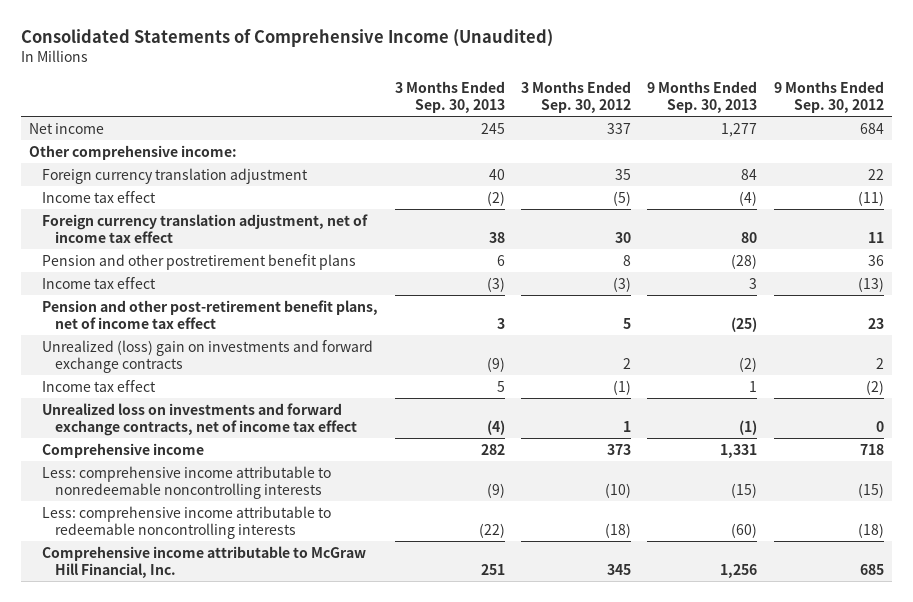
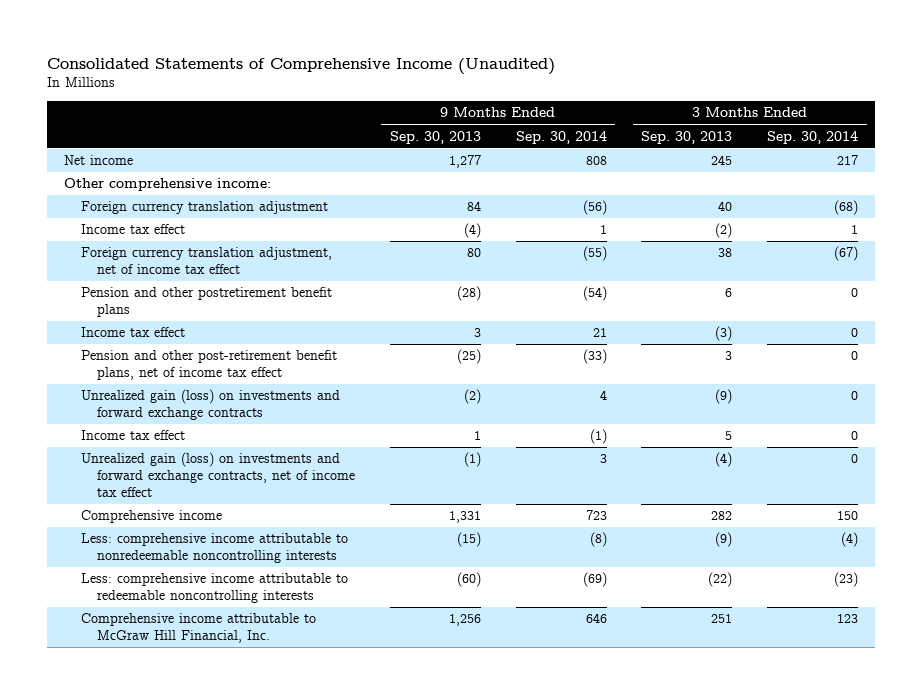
- | 3 Months Ended Sep. 30, 2013 | 3 Months Ended Sep. 30, 2012 | 9 Months Ended Sep. 30, 2013 | 9 Months Ended Sep. 30, 2012
+ | 9 Months Ended Sep. 30, 2013 | 9 Months Ended Sep. 30, 2014 | 3 Months Ended Sep. 30, 2013 | 3 Months Ended Sep. 30, 2014
- Unrealized (loss) gain on investments and forward exchange contracts | (9) | 2 | (2) | 2
+ Unrealized gain (loss) on investments and forward exchange contracts | (2) | 4 | (9) | 0
- Unrealized loss on investments and forward exchange contracts, net of income tax effect | (4) | 1 | (1) | 0
+ Unrealized gain (loss) on investments and forward exchange contracts, net of income tax effect | (1) | 3 | (4) | 0

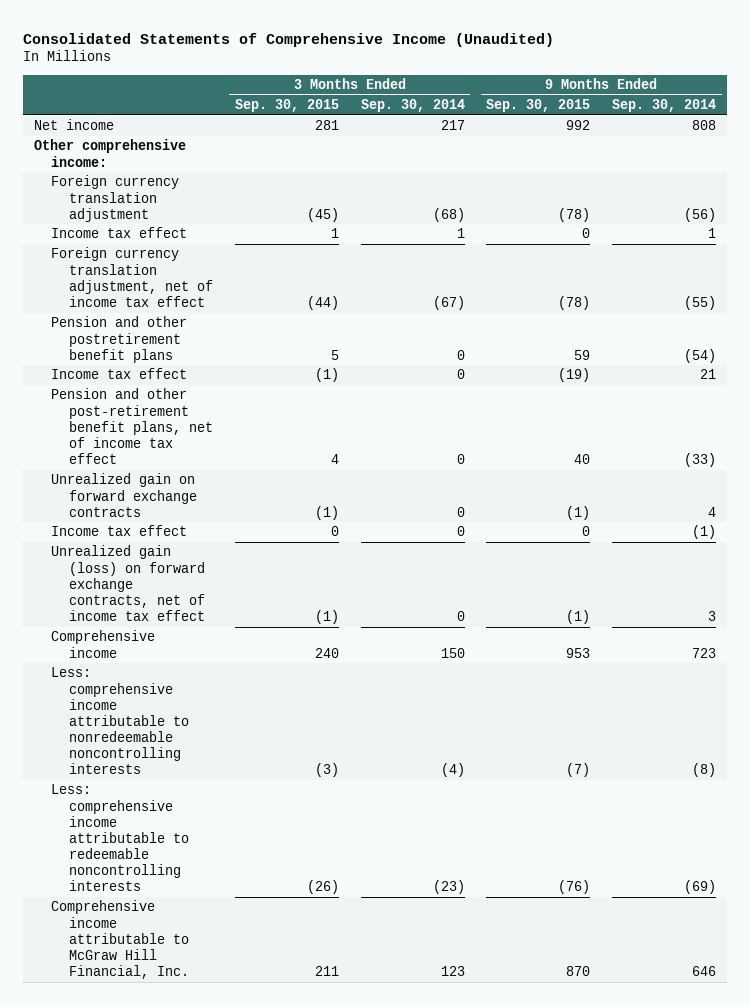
- | 9 Months Ended Sep. 30, 2013 | 9 Months Ended Sep. 30, 2014 | 3 Months Ended Sep. 30, 2013 | 3 Months Ended Sep. 30, 2014
+ | 3 Months Ended Sep. 30, 2015 | 3 Months Ended Sep. 30, 2014 | 9 Months Ended Sep. 30, 2015 | 9 Months Ended Sep. 30, 2014
- Unrealized gain (loss) on investments and forward exchange contracts | (2) | 4 | (9) | 0
+ Unrealized gain on forward exchange contracts | (1) | 0 | (1) | 4
- Unrealized gain (loss) on investments and forward exchange contracts, net of income tax effect | (1) | 3 | (4) | 0
+ Unrealized gain (loss) on forward exchange contracts, net of income tax effect | (1) | 0 | (1) | 3

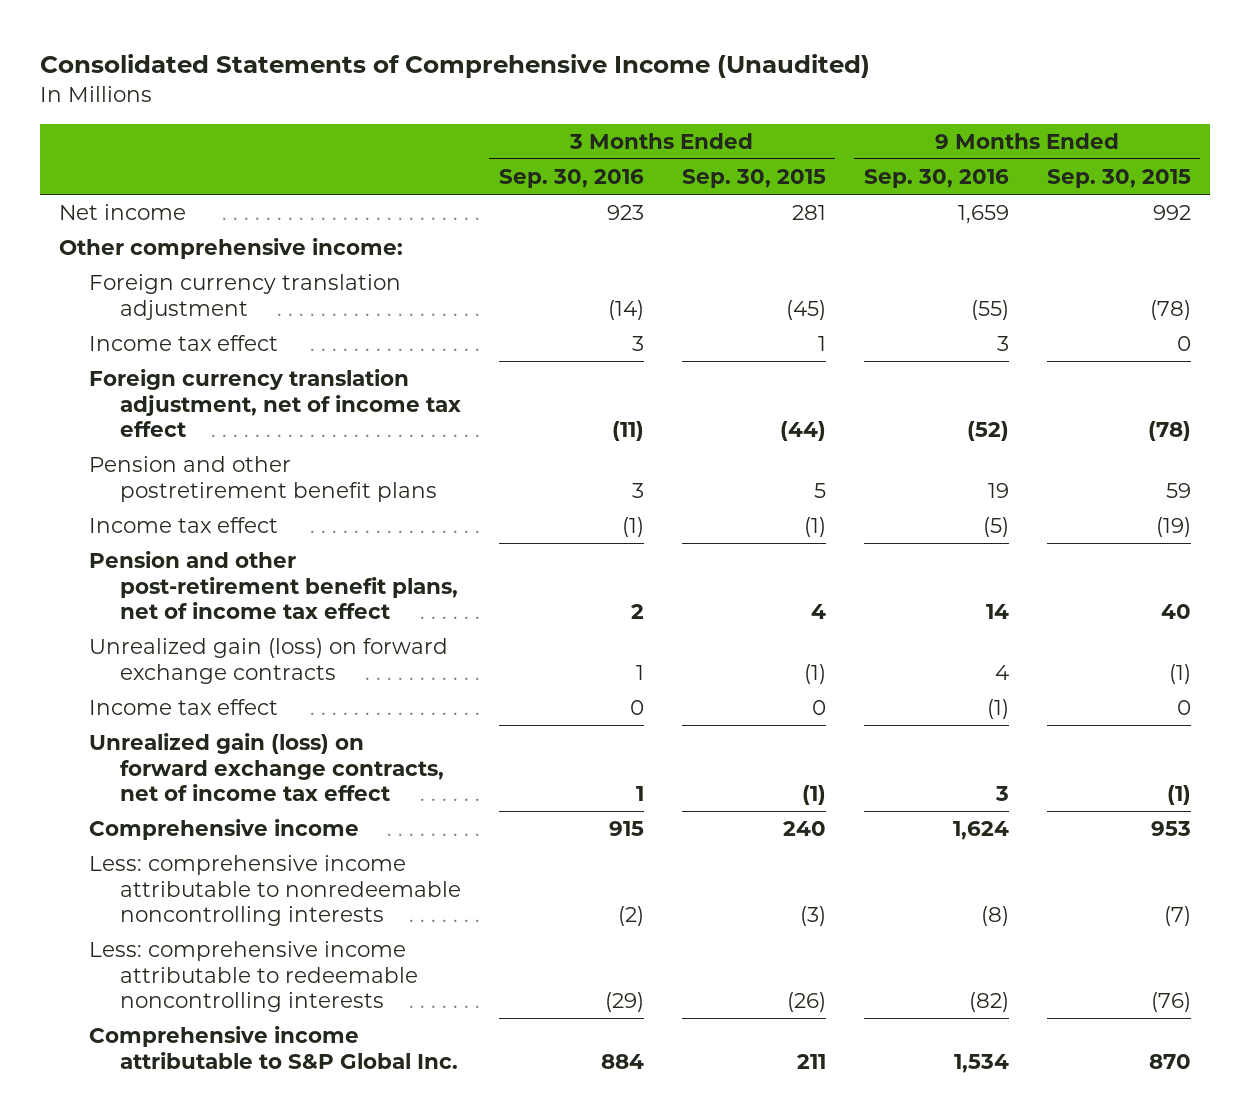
- | 3 Months Ended Sep. 30, 2015 | 3 Months Ended Sep. 30, 2014 | 9 Months Ended Sep. 30, 2015 | 9 Months Ended Sep. 30, 2014
+ | 3 Months Ended Sep. 30, 2016 | 3 Months Ended Sep. 30, 2015 | 9 Months Ended Sep. 30, 2016 | 9 Months Ended Sep. 30, 2015
- Unrealized gain on forward exchange contracts | (1) | 0 | (1) | 4
+ Unrealized gain (loss) on forward exchange contracts | 1 | (1) | 4 | (1)
- Comprehensive income attributable to McGraw Hill Financial, Inc. | 211 | 123 | 870 | 646
+ Comprehensive income attributable to S&P Global Inc. | 884 | 211 | 1,534 | 870

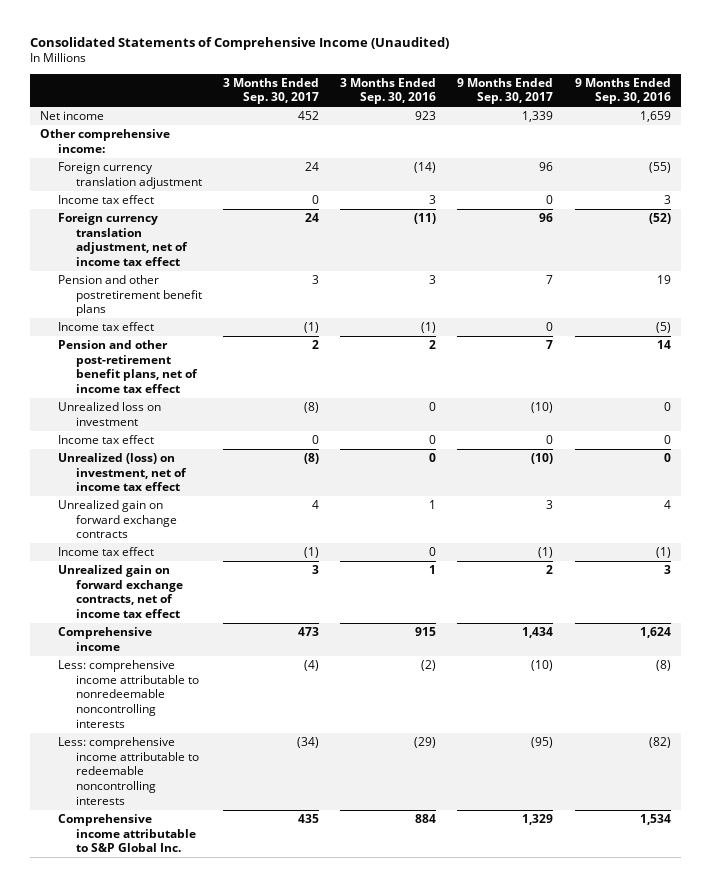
- | 3 Months Ended Sep. 30, 2016 | 3 Months Ended Sep. 30, 2015 | 9 Months Ended Sep. 30, 2016 | 9 Months Ended Sep. 30, 2015
+ | 3 Months Ended Sep. 30, 2017 | 3 Months Ended Sep. 30, 2016 | 9 Months Ended Sep. 30, 2017 | 9 Months Ended Sep. 30, 2016
- Unrealized gain (loss) on forward exchange contracts | 1 | (1) | 4 | (1)
+ Unrealized loss on investment | (8) | 0 | (10) | 0
+ Income tax effect | 0 | 0 | 0 | 0
+ Unrealized (loss) on investment, net of income tax effect | (8) | 0 | (10) | 0
+ Unrealized gain on forward exchange contracts | 4 | 1 | 3 | 4
- Unrealized gain (loss) on forward exchange contracts, net of income tax effect | 1 | (1) | 3 | (1)
+ Unrealized gain on forward exchange contracts, net of income tax effect | 3 | 1 | 2 | 3

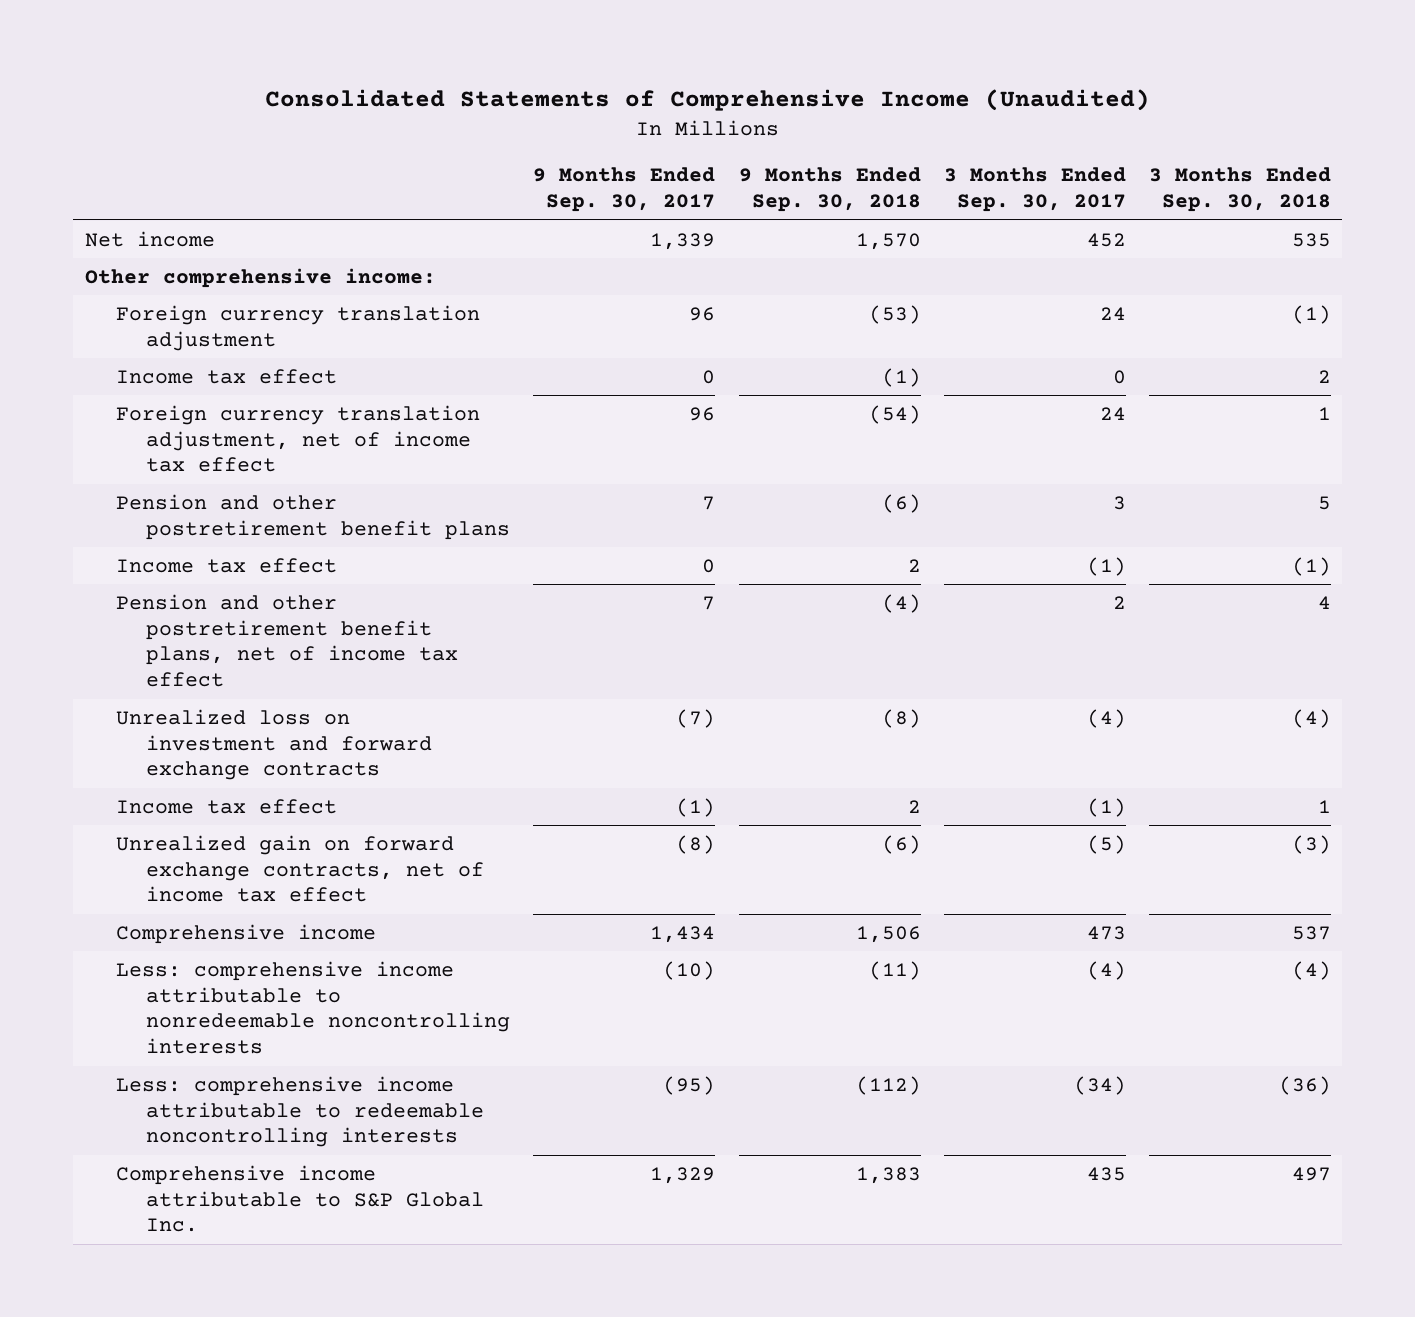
- | 3 Months Ended Sep. 30, 2017 | 3 Months Ended Sep. 30, 2016 | 9 Months Ended Sep. 30, 2017 | 9 Months Ended Sep. 30, 2016
+ | 9 Months Ended Sep. 30, 2017 | 9 Months Ended Sep. 30, 2018 | 3 Months Ended Sep. 30, 2017 | 3 Months Ended Sep. 30, 2018
- Pension and other post-retirement benefit plans, net of income tax effect | 2 | 2 | 7 | 14
- Unrealized loss on investment | (8) | 0 | (10) | 0
- Income tax effect | 0 | 0 | 0 | 0
- Unrealized (loss) on investment, net of income tax effect | (8) | 0 | (10) | 0
- Unrealized gain on forward exchange contracts | 4 | 1 | 3 | 4
+ Pension and other postretirement benefit plans, net of income tax effect | 7 | (4) | 2 | 4
+ Unrealized loss on investment and forward exchange contracts | (7) | (8) | (4) | (4)
- Unrealized gain on forward exchange contracts, net of income tax effect | 3 | 1 | 2 | 3
+ Unrealized gain on forward exchange contracts, net of income tax effect | (8) | (6) | (5) | (3)

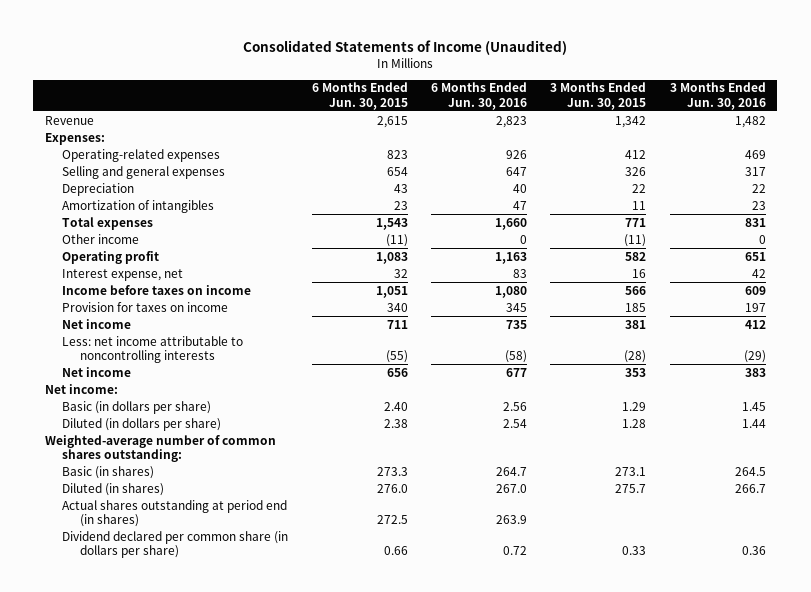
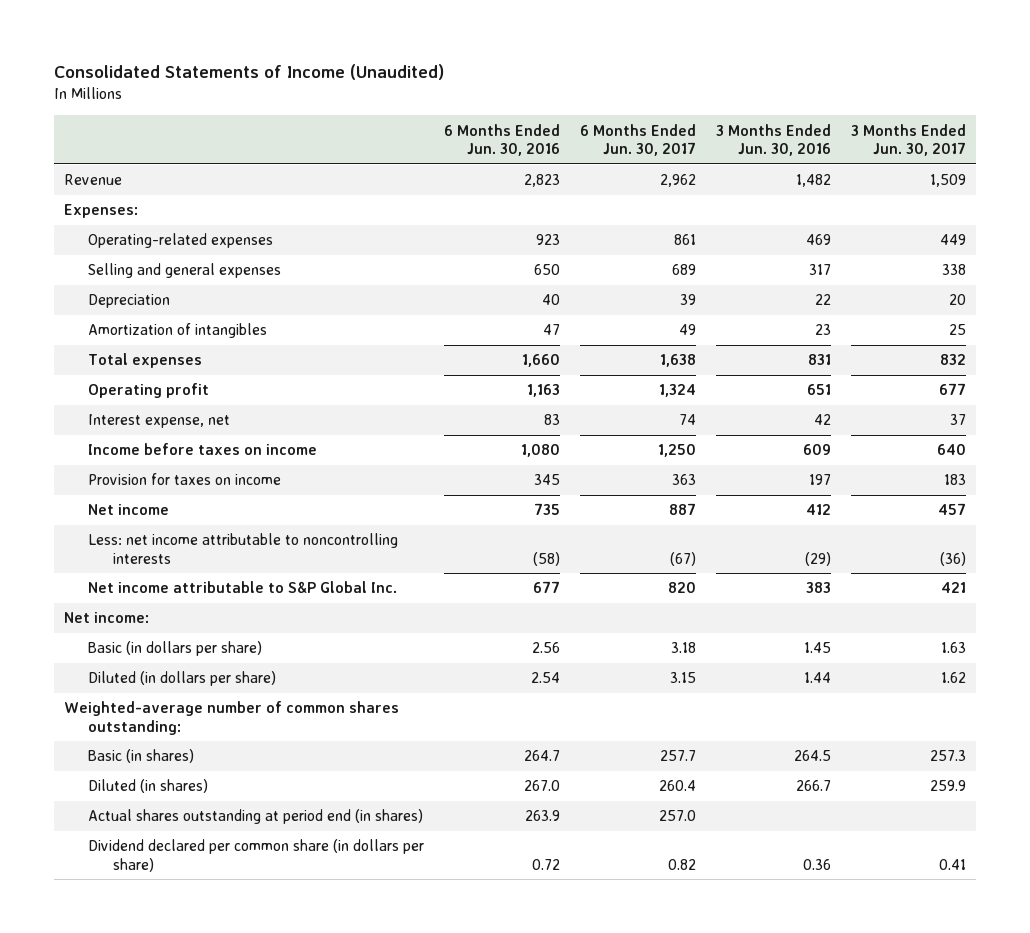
- | 6 Months Ended Jun. 30, 2015 | 6 Months Ended Jun. 30, 2016 | 3 Months Ended Jun. 30, 2015 | 3 Months Ended Jun. 30, 2016
+ | 6 Months Ended Jun. 30, 2016 | 6 Months Ended Jun. 30, 2017 | 3 Months Ended Jun. 30, 2016 | 3 Months Ended Jun. 30, 2017
- Operating-related expenses | 823 | 926 | 412 | 469
- Selling and general expenses | 654 | 647 | 326 | 317
+ Operating-related expenses | 923 | 861 | 469 | 449
+ Selling and general expenses | 650 | 689 | 317 | 338
- Other income | (11) | 0 | (11) | 0
- Net income | 656 | 677 | 353 | 383
+ Net income attributable to S&P Global Inc. | 677 | 820 | 383 | 421

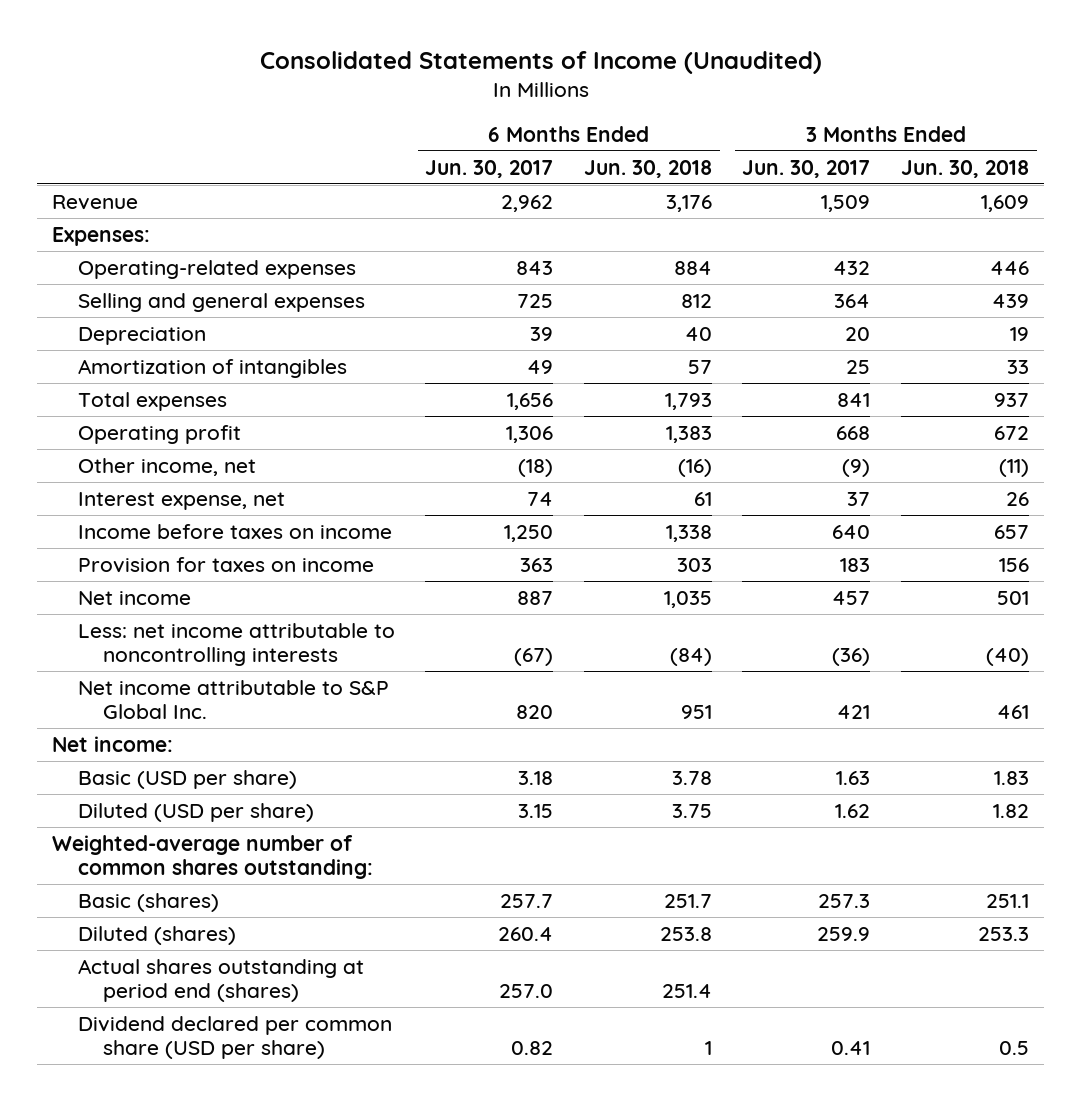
- | 6 Months Ended Jun. 30, 2016 | 6 Months Ended Jun. 30, 2017 | 3 Months Ended Jun. 30, 2016 | 3 Months Ended Jun. 30, 2017
+ | 6 Months Ended Jun. 30, 2017 | 6 Months Ended Jun. 30, 2018 | 3 Months Ended Jun. 30, 2017 | 3 Months Ended Jun. 30, 2018
- Operating-related expenses | 923 | 861 | 469 | 449
- Selling and general expenses | 650 | 689 | 317 | 338
+ Operating-related expenses | 843 | 884 | 432 | 446
+ Selling and general expenses | 725 | 812 | 364 | 439
- Total expenses | 1,660 | 1,638 | 831 | 832
- Operating profit | 1,163 | 1,324 | 651 | 677
+ Total expenses | 1,656 | 1,793 | 841 | 937
+ Operating profit | 1,306 | 1,383 | 668 | 672
+ Other income, net | (18) | (16) | (9) | (11)
- Basic (in dollars per share) | 2.56 | 3.18 | 1.45 | 1.63
- Diluted (in dollars per share) | 2.54 | 3.15 | 1.44 | 1.62
+ Basic (USD per share) | 3.18 | 3.78 | 1.63 | 1.83
+ Diluted (USD per share) | 3.15 | 3.75 | 1.62 | 1.82
- Basic (in shares) | 264.7 | 257.7 | 264.5 | 257.3
- Diluted (in shares) | 267.0 | 260.4 | 266.7 | 259.9
- Actual shares outstanding at period end (in shares) | 263.9 | 257.0 | |
- Dividend declared per common share (in dollars per share) | 0.72 | 0.82 | 0.36 | 0.41
+ Basic (shares) | 257.7 | 251.7 | 257.3 | 251.1
+ Diluted (shares) | 260.4 | 253.8 | 259.9 | 253.3
+ Actual shares outstanding at period end (shares) | 257.0 | 251.4 | |
+ Dividend declared per common share (USD per share) | 0.82 | 1 | 0.41 | 0.5

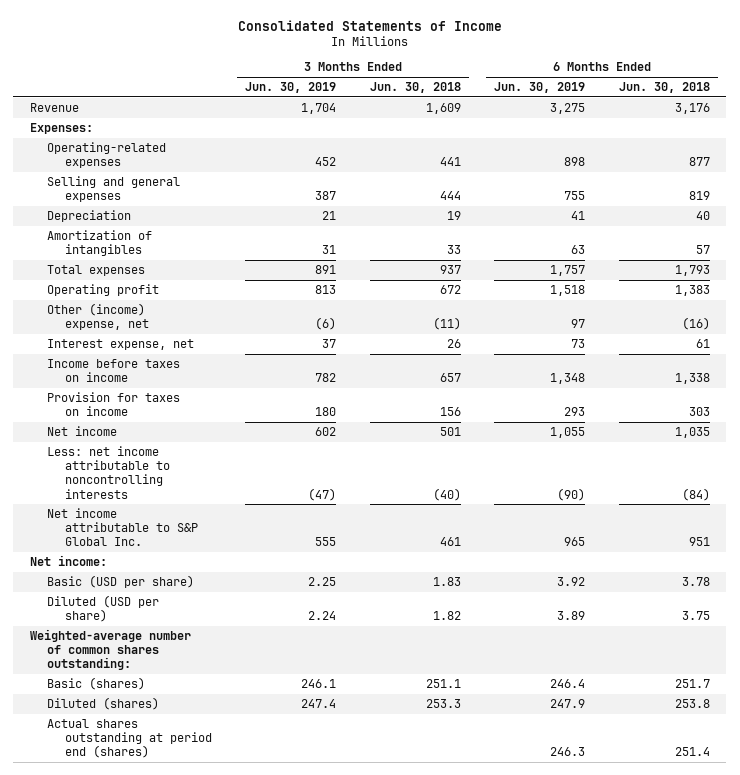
- Consolidated Statements of Income (Unaudited)
+ Consolidated Statements of Income
- | 6 Months Ended Jun. 30, 2017 | 6 Months Ended Jun. 30, 2018 | 3 Months Ended Jun. 30, 2017 | 3 Months Ended Jun. 30, 2018
+ | 3 Months Ended Jun. 30, 2019 | 3 Months Ended Jun. 30, 2018 | 6 Months Ended Jun. 30, 2019 | 6 Months Ended Jun. 30, 2018
- Operating-related expenses | 843 | 884 | 432 | 446
- Selling and general expenses | 725 | 812 | 364 | 439
+ Operating-related expenses | 452 | 441 | 898 | 877
+ Selling and general expenses | 387 | 444 | 755 | 819
- Other income, net | (18) | (16) | (9) | (11)
+ Other (income) expense, net | (6) | (11) | 97 | (16)
- Dividend declared per common share (USD per share) | 0.82 | 1 | 0.41 | 0.5

